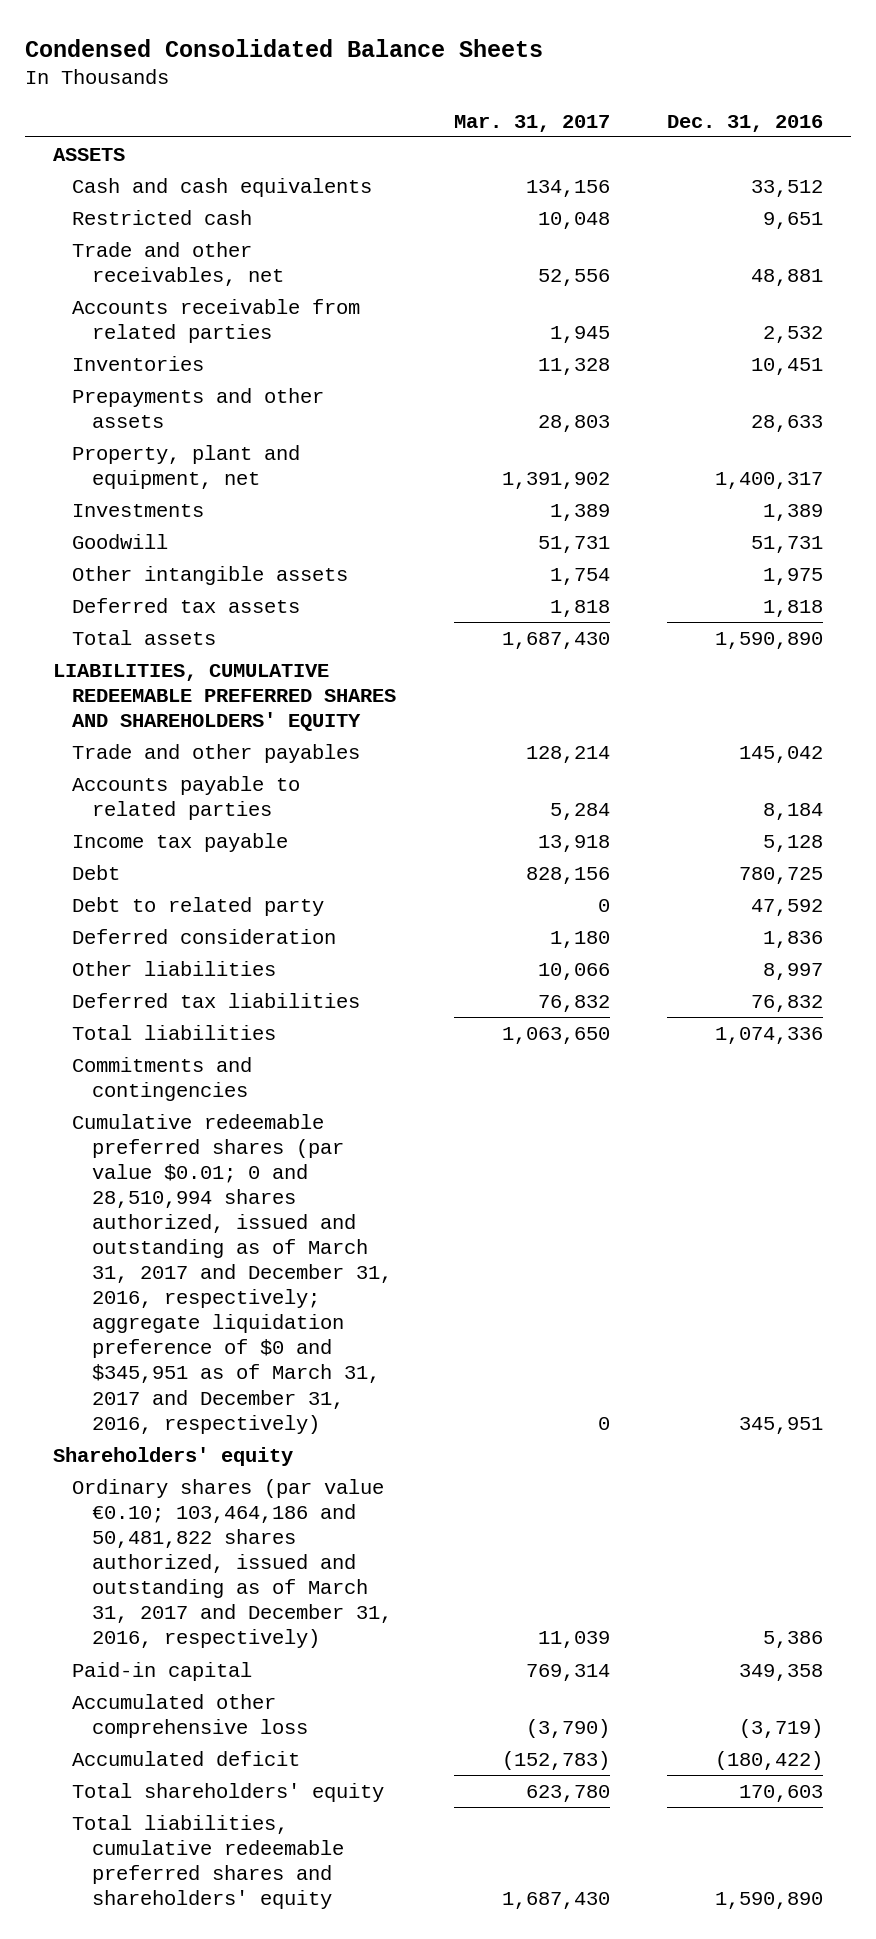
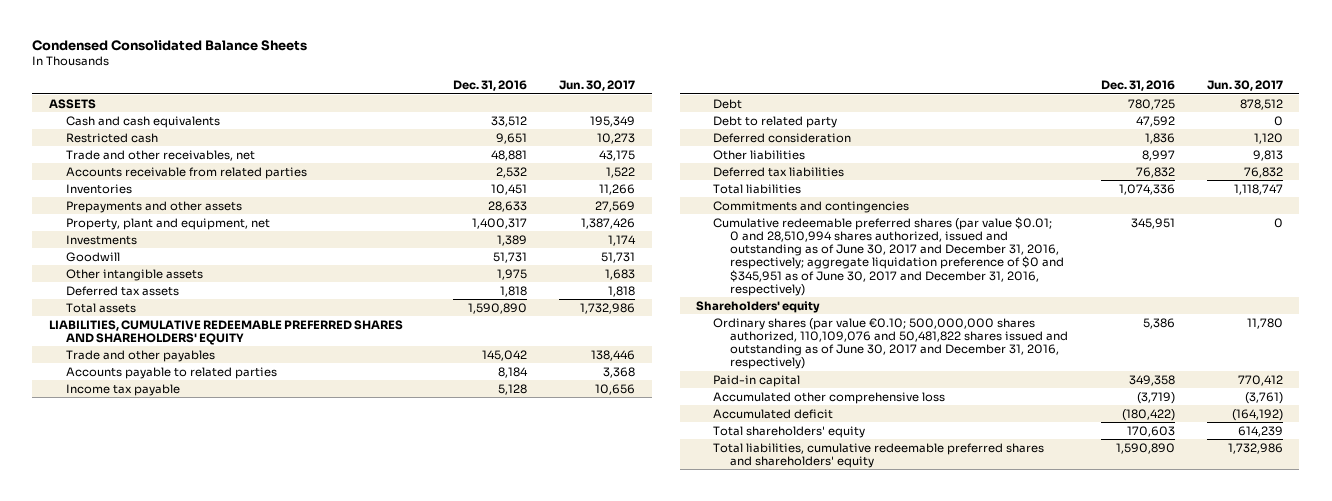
- | Mar. 31, 2017 | Dec. 31, 2016
+ | Dec. 31, 2016 | Jun. 30, 2017
- Cumulative redeemable preferred shares (par value $0.01; 0 and 28,510,994 shares authorized, issued and outstanding as of March 31, 2017 and December 31, 2016, respectively; aggregate liquidation preference of $0 and $345,951 as of March 31, 2017 and December 31, 2016, respectively) | 0 | 345,951
+ Cumulative redeemable preferred shares (par value $0.01; 0 and 28,510,994 shares authorized, issued and outstanding as of June 30, 2017 and December 31, 2016, respectively; aggregate liquidation preference of $0 and $345,951 as of June 30, 2017 and December 31, 2016, respectively) | 345,951 | 0
- Ordinary shares (par value €0.10; 103,464,186 and 50,481,822 shares authorized, issued and outstanding as of March 31, 2017 and December 31, 2016, respectively) | 11,039 | 5,386
+ Ordinary shares (par value €0.10; 500,000,000 shares authorized, 110,109,076 and 50,481,822 shares issued and outstanding as of June 30, 2017 and December 31, 2016, respectively) | 5,386 | 11,780

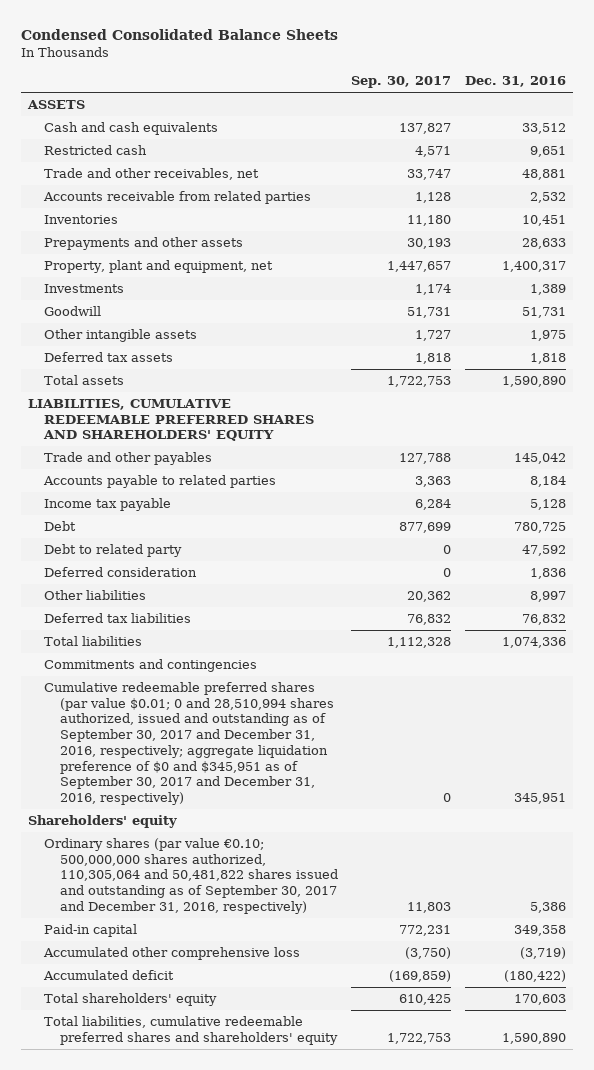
- | Dec. 31, 2016 | Jun. 30, 2017
+ | Sep. 30, 2017 | Dec. 31, 2016
- Cumulative redeemable preferred shares (par value $0.01; 0 and 28,510,994 shares authorized, issued and outstanding as of June 30, 2017 and December 31, 2016, respectively; aggregate liquidation preference of $0 and $345,951 as of June 30, 2017 and December 31, 2016, respectively) | 345,951 | 0
+ Cumulative redeemable preferred shares (par value $0.01; 0 and 28,510,994 shares authorized, issued and outstanding as of September 30, 2017 and December 31, 2016, respectively; aggregate liquidation preference of $0 and $345,951 as of September 30, 2017 and December 31, 2016, respectively) | 0 | 345,951
- Ordinary shares (par value €0.10; 500,000,000 shares authorized, 110,109,076 and 50,481,822 shares issued and outstanding as of June 30, 2017 and December 31, 2016, respectively) | 5,386 | 11,780
+ Ordinary shares (par value €0.10; 500,000,000 shares authorized, 110,305,064 and 50,481,822 shares issued and outstanding as of September 30, 2017 and December 31, 2016, respectively) | 11,803 | 5,386

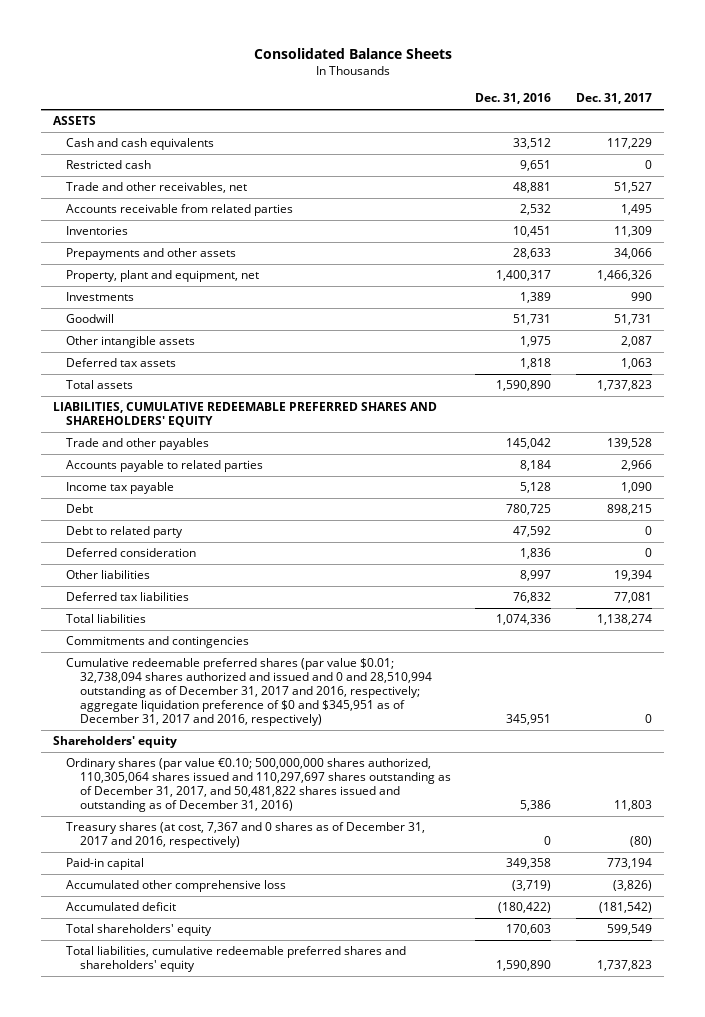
- Condensed Consolidated Balance Sheets
+ Consolidated Balance Sheets
- | Sep. 30, 2017 | Dec. 31, 2016
+ | Dec. 31, 2016 | Dec. 31, 2017
- Cumulative redeemable preferred shares (par value $0.01; 0 and 28,510,994 shares authorized, issued and outstanding as of September 30, 2017 and December 31, 2016, respectively; aggregate liquidation preference of $0 and $345,951 as of September 30, 2017 and December 31, 2016, respectively) | 0 | 345,951
+ Cumulative redeemable preferred shares (par value $0.01; 32,738,094 shares authorized and issued and 0 and 28,510,994 outstanding as of December 31, 2017 and 2016, respectively; aggregate liquidation preference of $0 and $345,951 as of December 31, 2017 and 2016, respectively) | 345,951 | 0
- Ordinary shares (par value €0.10; 500,000,000 shares authorized, 110,305,064 and 50,481,822 shares issued and outstanding as of September 30, 2017 and December 31, 2016, respectively) | 11,803 | 5,386
+ Ordinary shares (par value €0.10; 500,000,000 shares authorized, 110,305,064 shares issued and 110,297,697 shares outstanding as of December 31, 2017, and 50,481,822 shares issued and outstanding as of December 31, 2016) | 5,386 | 11,803
+ Treasury shares (at cost, 7,367 and 0 shares as of December 31, 2017 and 2016, respectively) | 0 | (80)

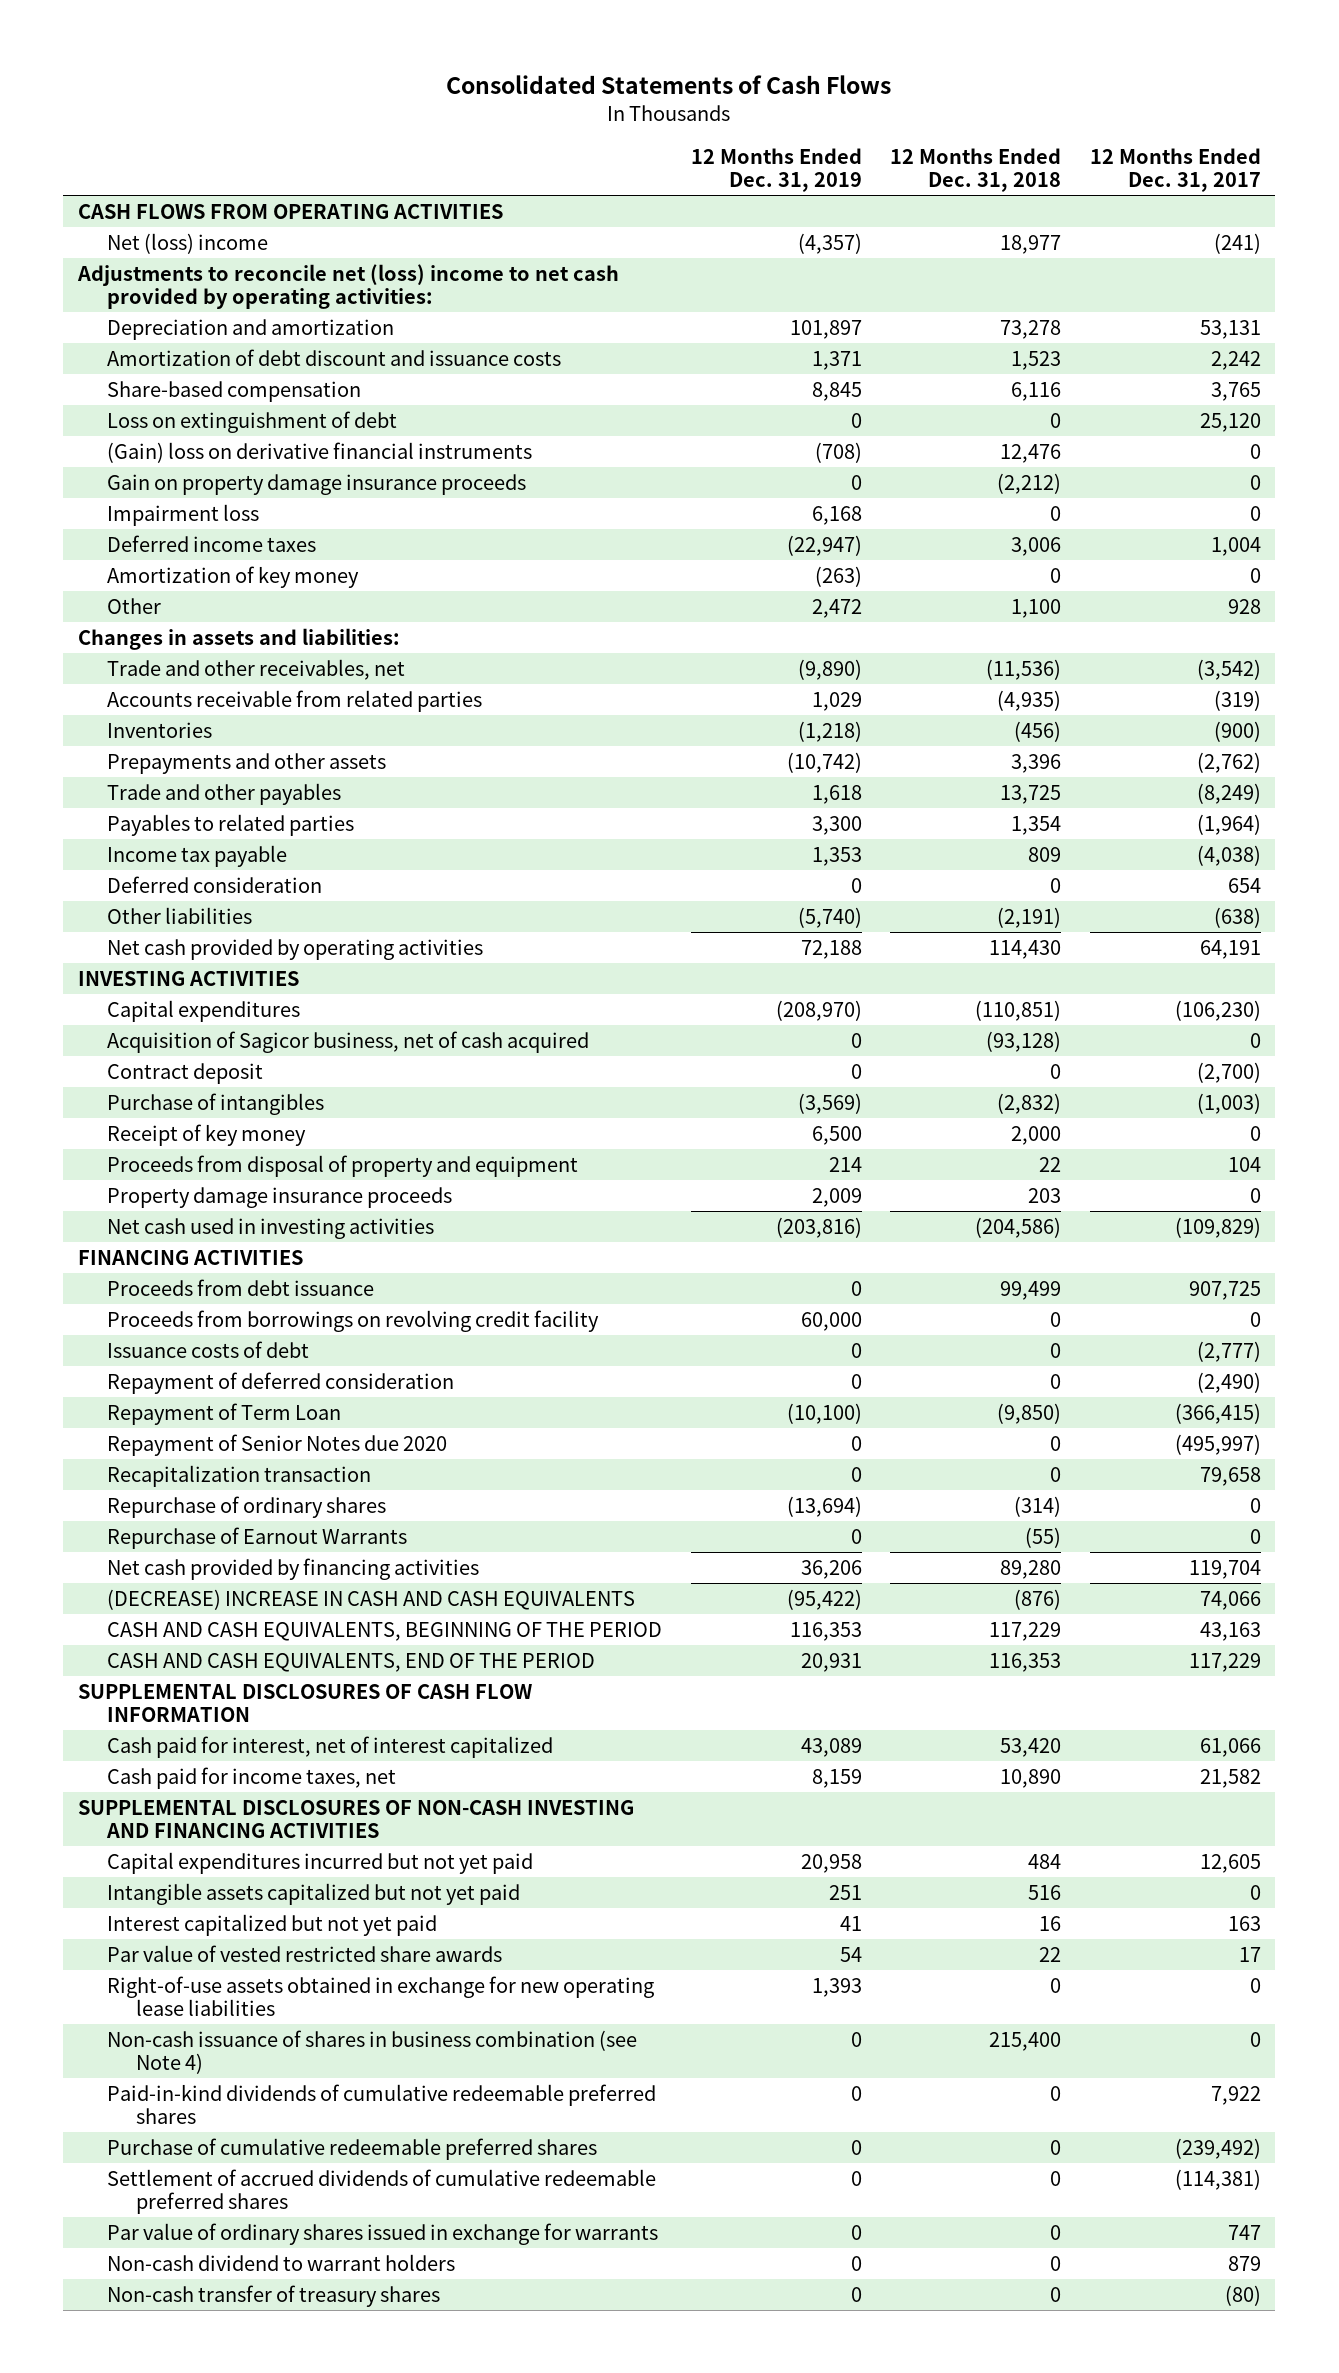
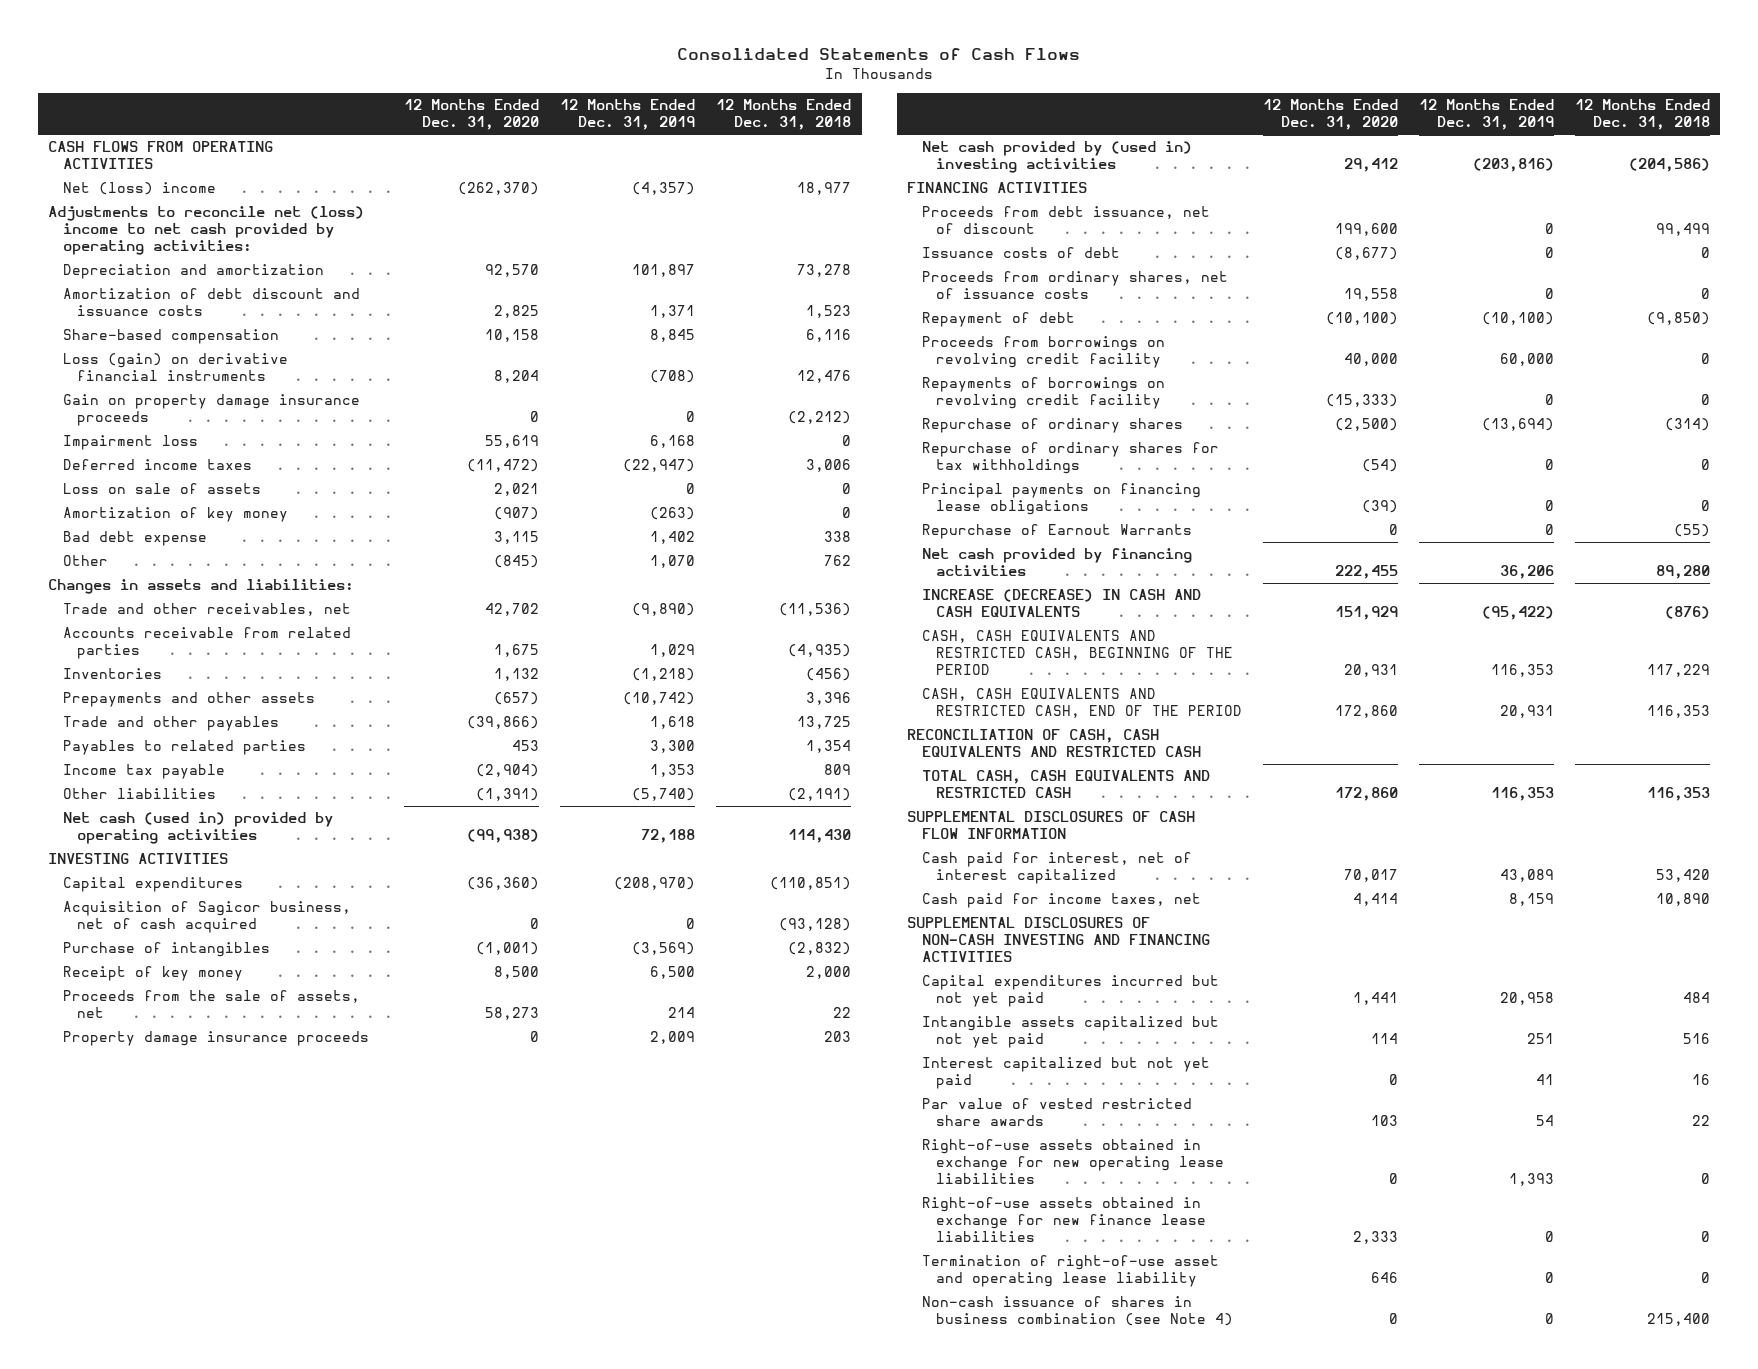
- | 12 Months Ended Dec. 31, 2019 | 12 Months Ended Dec. 31, 2018 | 12 Months Ended Dec. 31, 2017
+ | 12 Months Ended Dec. 31, 2020 | 12 Months Ended Dec. 31, 2019 | 12 Months Ended Dec. 31, 2018
- Loss on extinguishment of debt | 0 | 0 | 25,120
- (Gain) loss on derivative financial instruments | (708) | 12,476 | 0
+ Loss (gain) on derivative financial instruments | 8,204 | (708) | 12,476
+ Loss on sale of assets | 2,021 | 0 | 0
- Other | 2,472 | 1,100 | 928
+ Bad debt expense | 3,115 | 1,402 | 338
+ Other | (845) | 1,070 | 762
- Deferred consideration | 0 | 0 | 654
- Net cash provided by operating activities | 72,188 | 114,430 | 64,191
+ Net cash (used in) provided by operating activities | (99,938) | 72,188 | 114,430
- Contract deposit | 0 | 0 | (2,700)
- Proceeds from disposal of property and equipment | 214 | 22 | 104
+ Proceeds from the sale of assets, net | 58,273 | 214 | 22
- Net cash used in investing activities | (203,816) | (204,586) | (109,829)
+ Net cash provided by (used in) investing activities | 29,412 | (203,816) | (204,586)
- Proceeds from debt issuance | 0 | 99,499 | 907,725
+ Proceeds from debt issuance, net of discount | 199,600 | 0 | 99,499
- Repayment of deferred consideration | 0 | 0 | (2,490)
- Repayment of Term Loan | (10,100) | (9,850) | (366,415)
- Repayment of Senior Notes due 2020 | 0 | 0 | (495,997)
- Recapitalization transaction | 0 | 0 | 79,658
+ Proceeds from ordinary shares, net of issuance costs | 19,558 | 0 | 0
+ Repayment of debt | (10,100) | (10,100) | (9,850)
moved down: Proceeds from borrowings on revolving credit facility | 40,000 | 60,000 | 0
+ Repayments of borrowings on revolving credit facility | (15,333) | 0 | 0
+ Repurchase of ordinary shares for tax withholdings | (54) | 0 | 0
+ Principal payments on financing lease obligations | (39) | 0 | 0
- (DECREASE) INCREASE IN CASH AND CASH EQUIVALENTS | (95,422) | (876) | 74,066
- CASH AND CASH EQUIVALENTS, BEGINNING OF THE PERIOD | 116,353 | 117,229 | 43,163
- CASH AND CASH EQUIVALENTS, END OF THE PERIOD | 20,931 | 116,353 | 117,229
+ INCREASE (DECREASE) IN CASH AND CASH EQUIVALENTS | 151,929 | (95,422) | (876)
+ CASH, CASH EQUIVALENTS AND RESTRICTED CASH, BEGINNING OF THE PERIOD | 20,931 | 116,353 | 117,229
+ CASH, CASH EQUIVALENTS AND RESTRICTED CASH, END OF THE PERIOD | 172,860 | 20,931 | 116,353
+ RECONCILIATION OF CASH, CASH EQUIVALENTS AND RESTRICTED CASH
+ TOTAL CASH, CASH EQUIVALENTS AND RESTRICTED CASH | 172,860 | 116,353 | 116,353
+ Right-of-use assets obtained in exchange for new finance lease liabilities | 2,333 | 0 | 0
+ Termination of right-of-use asset and operating lease liability | 646 | 0 | 0
- Paid-in-kind dividends of cumulative redeemable preferred shares | 0 | 0 | 7,922
- Purchase of cumulative redeemable preferred shares | 0 | 0 | (239,492)
- Settlement of accrued dividends of cumulative redeemable preferred shares | 0 | 0 | (114,381)
- Par value of ordinary shares issued in exchange for warrants | 0 | 0 | 747
- Non-cash dividend to warrant holders | 0 | 0 | 879
- Non-cash transfer of treasury shares | 0 | 0 | (80)

